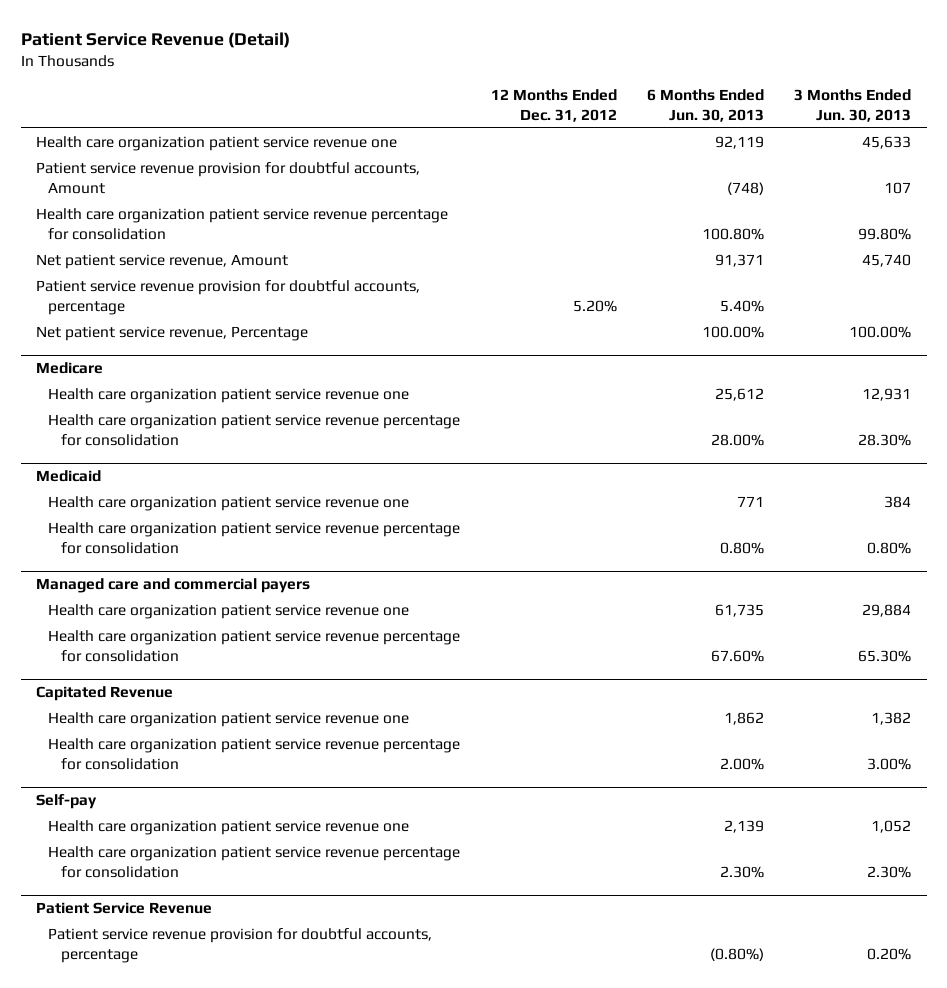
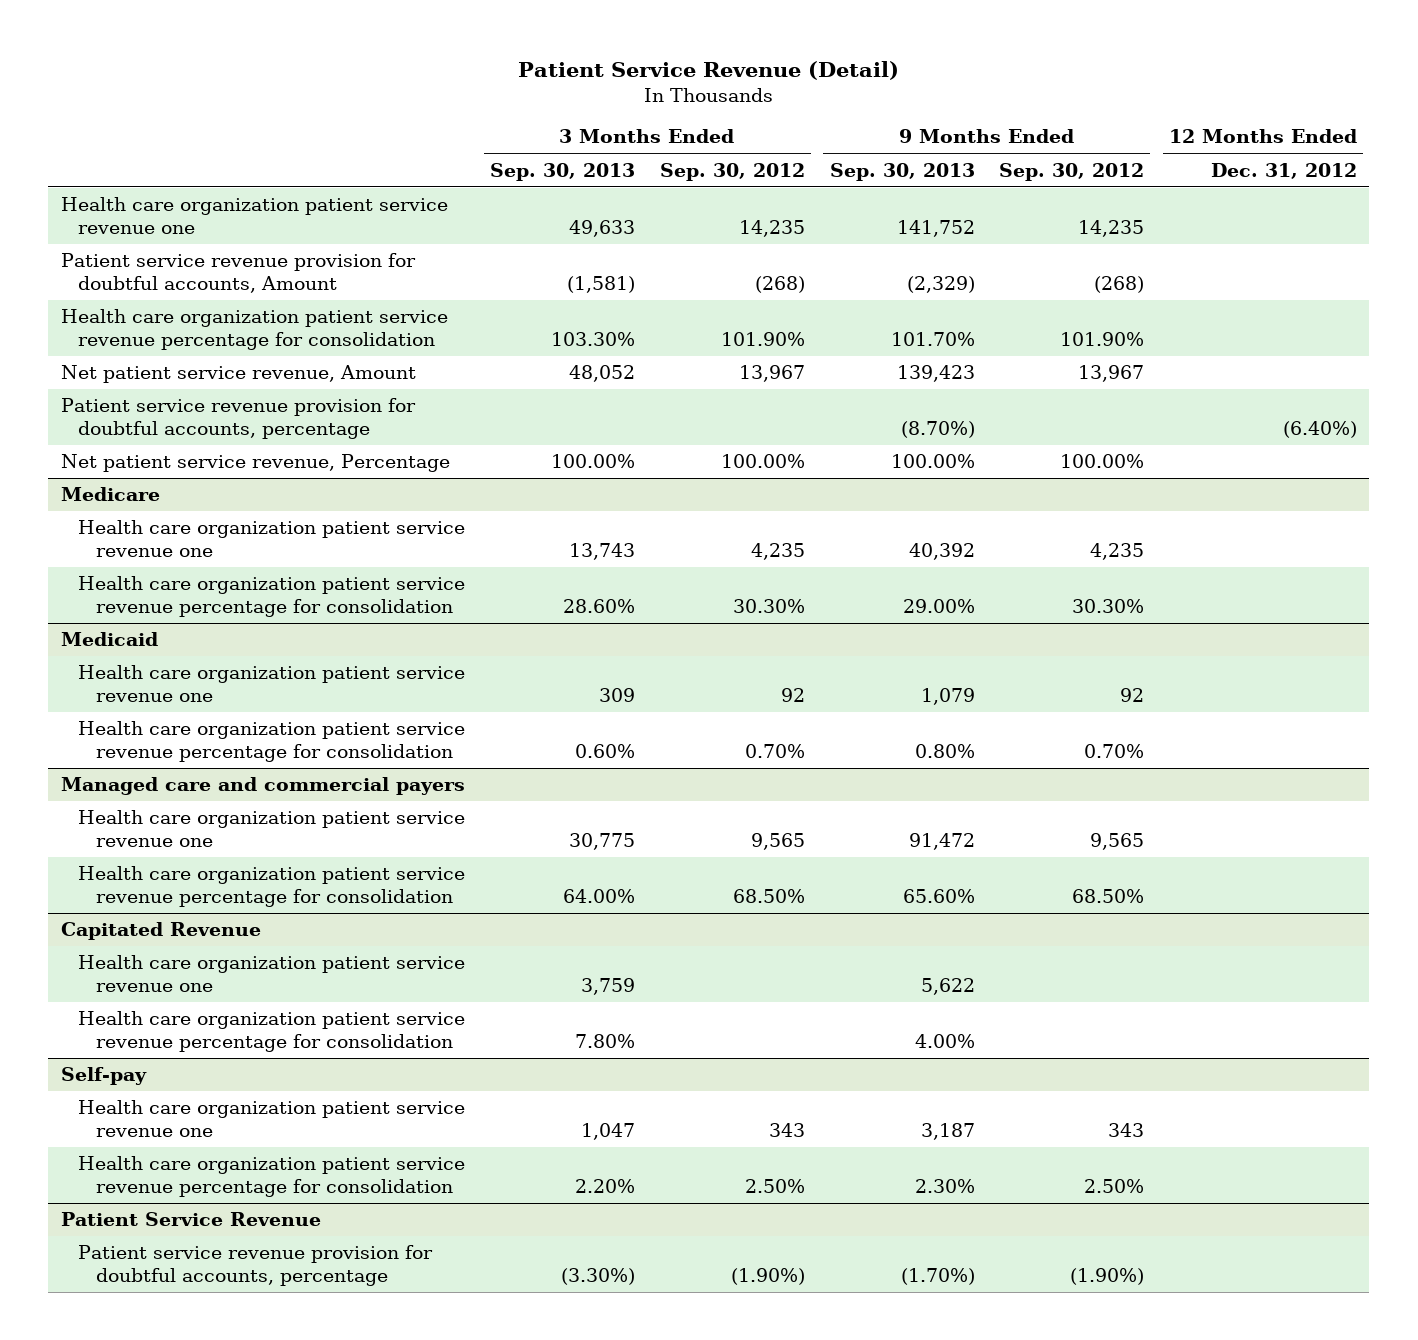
- | 12 Months Ended Dec. 31, 2012 | 6 Months Ended Jun. 30, 2013 | 3 Months Ended Jun. 30, 2013
+ | 3 Months Ended Sep. 30, 2013 | 3 Months Ended Sep. 30, 2012 | 9 Months Ended Sep. 30, 2013 | 9 Months Ended Sep. 30, 2012 | 12 Months Ended Dec. 31, 2012
- Patient service revenue provision for doubtful accounts, percentage | 5.20% | 5.40% |
+ Patient service revenue provision for doubtful accounts, percentage | | | (8.70%) | | (6.40%)

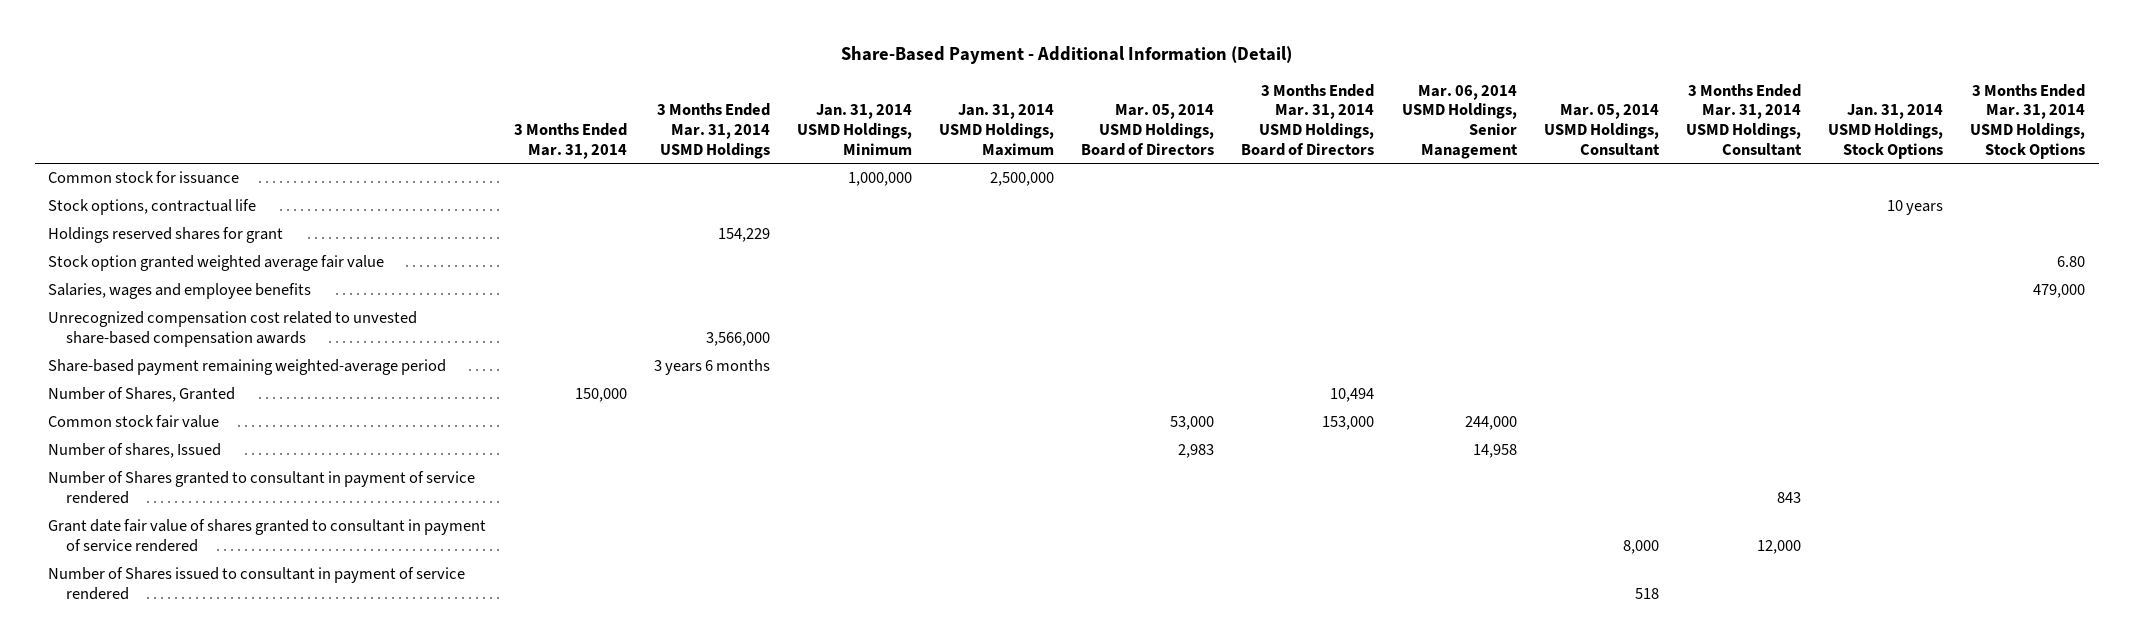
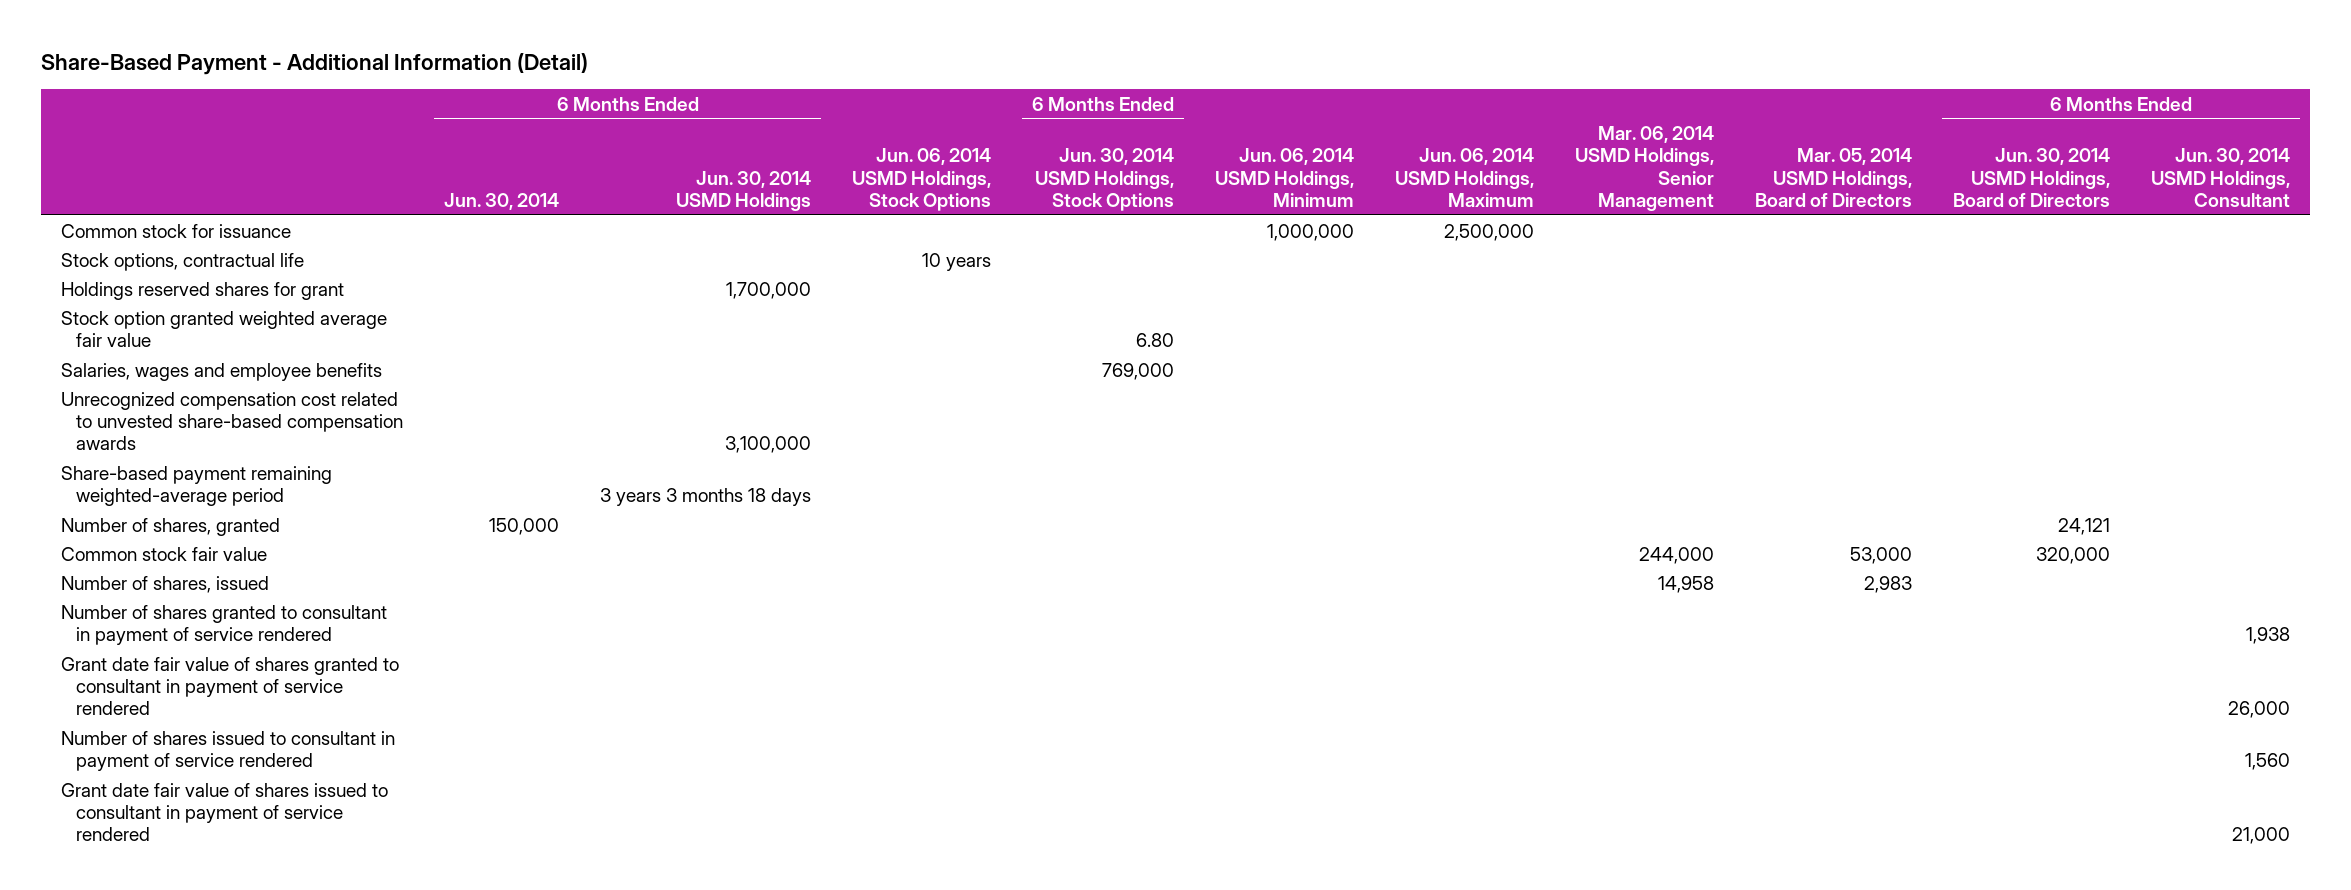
- | 3 Months Ended Mar. 31, 2014 | 3 Months Ended Mar. 31, 2014 USMD Holdings | Jan. 31, 2014 USMD Holdings, Minimum | Jan. 31, 2014 USMD Holdings, Maximum | Mar. 05, 2014 USMD Holdings, Board of Directors | 3 Months Ended Mar. 31, 2014 USMD Holdings, Board of Directors | Mar. 06, 2014 USMD Holdings, Senior Management | Mar. 05, 2014 USMD Holdings, Consultant | 3 Months Ended Mar. 31, 2014 USMD Holdings, Consultant | Jan. 31, 2014 USMD Holdings, Stock Options | 3 Months Ended Mar. 31, 2014 USMD Holdings, Stock Options
+ | 6 Months Ended Jun. 30, 2014 | 6 Months Ended Jun. 30, 2014 USMD Holdings | Jun. 06, 2014 USMD Holdings, Stock Options | 6 Months Ended Jun. 30, 2014 USMD Holdings, Stock Options | Jun. 06, 2014 USMD Holdings, Minimum | Jun. 06, 2014 USMD Holdings, Maximum | Mar. 06, 2014 USMD Holdings, Senior Management | Mar. 05, 2014 USMD Holdings, Board of Directors | 6 Months Ended Jun. 30, 2014 USMD Holdings, Board of Directors | 6 Months Ended Jun. 30, 2014 USMD Holdings, Consultant
- Number of Shares, Granted | 150,000 | | | | | 10,494 | | | | |
+ Number of shares, granted | 150,000 | | | | | | | | 24,121 |
- Number of shares, Issued | | | | | 2,983 | | 14,958 | | | |
- Number of Shares granted to consultant in payment of service rendered | | | | | | | | | 843 | |
+ Number of shares, issued | | | | | | | 14,958 | 2,983 | |
+ Number of shares granted to consultant in payment of service rendered | | | | | | | | | | 1,938
- Number of Shares issued to consultant in payment of service rendered | | | | | | | | 518 | | |
+ Number of shares issued to consultant in payment of service rendered | | | | | | | | | | 1,560
+ Grant date fair value of shares issued to consultant in payment of service rendered | | | | | | | | | | 21,000

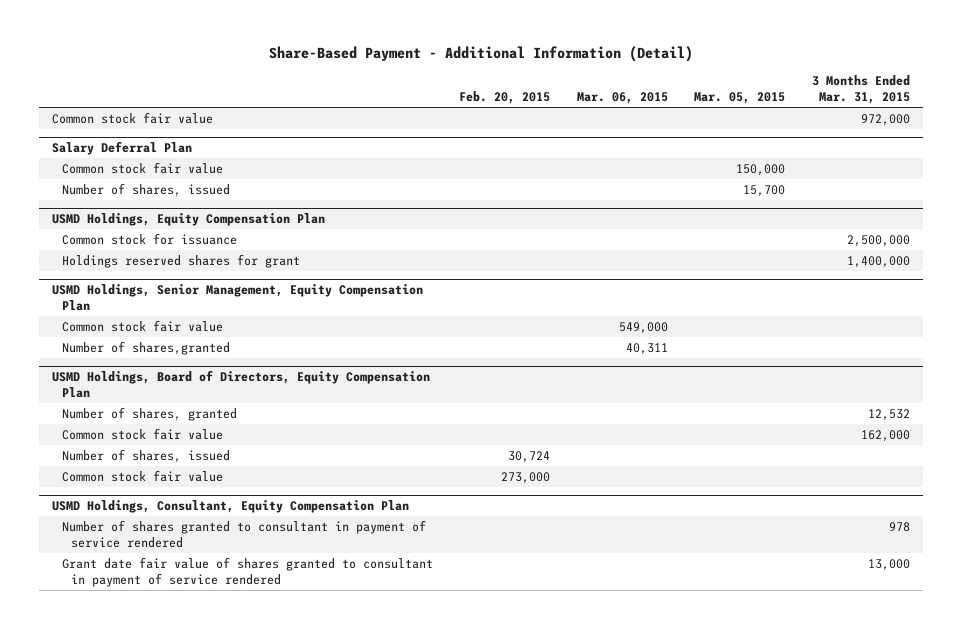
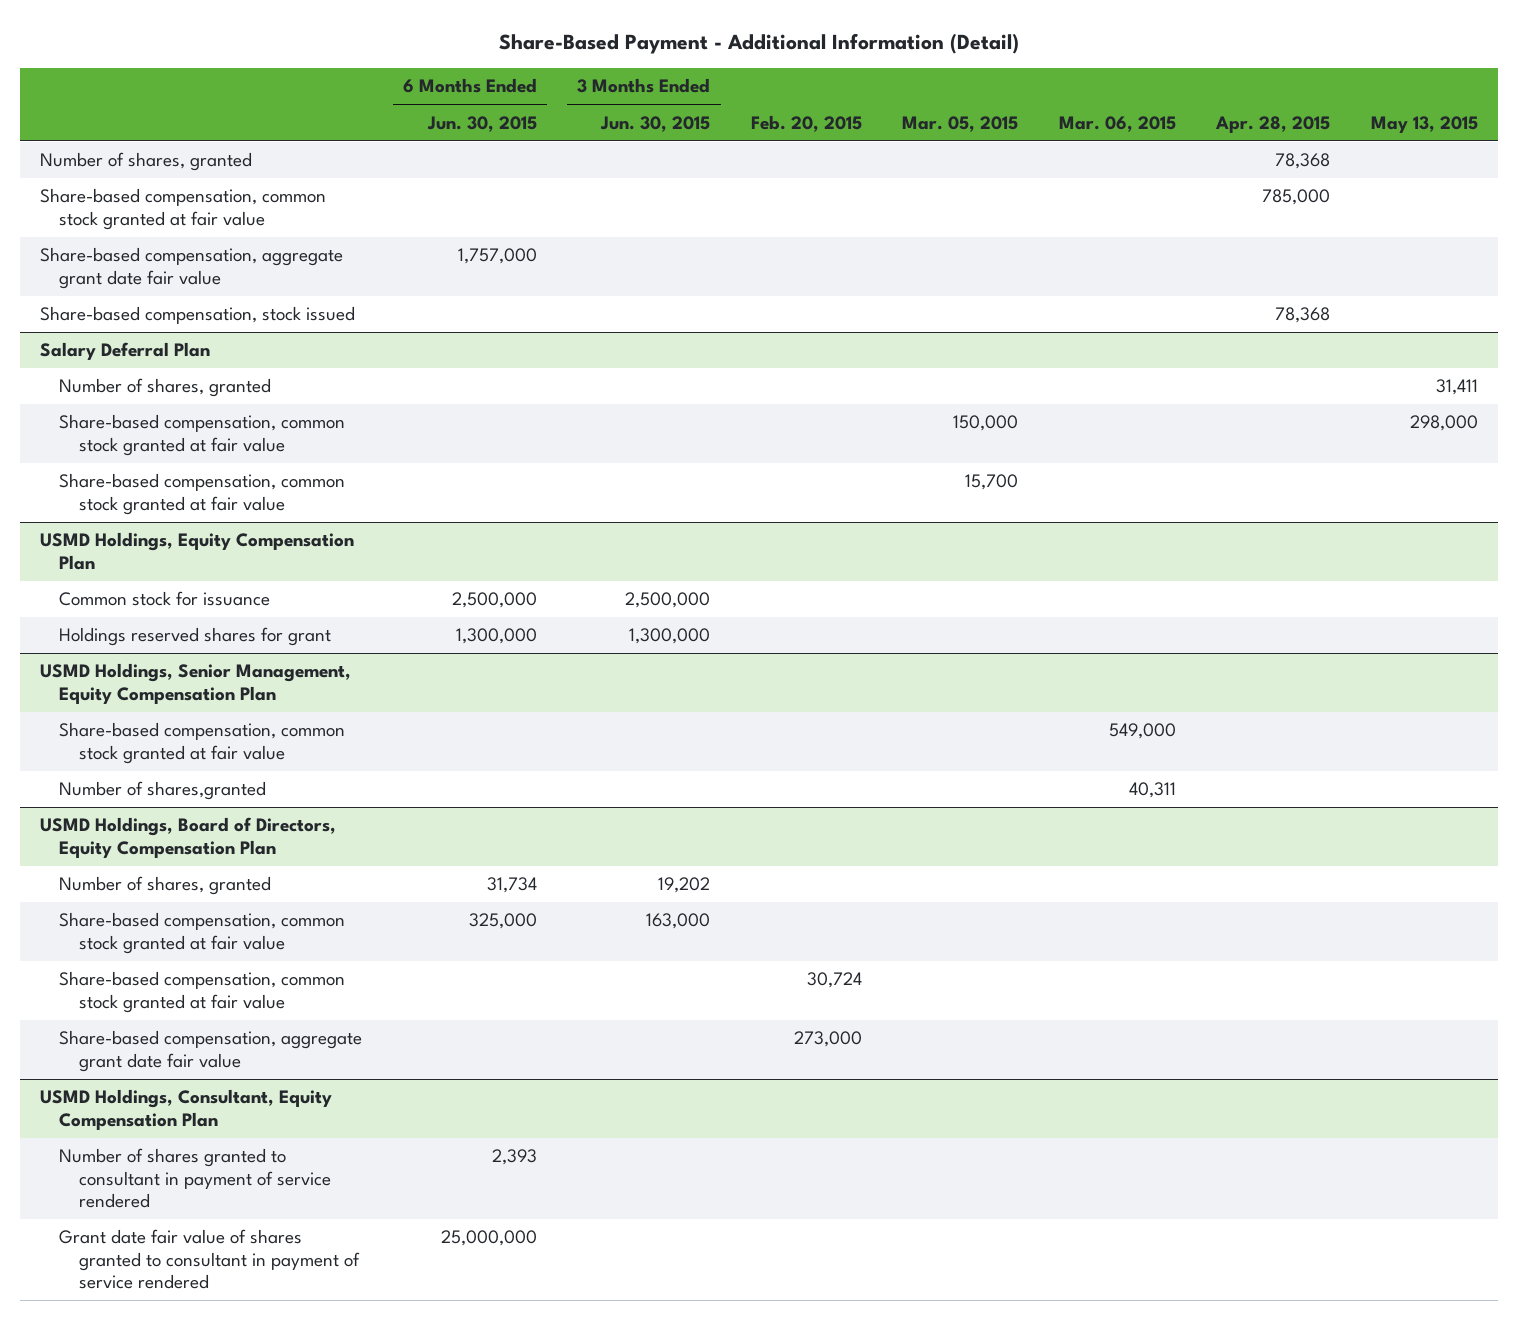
- | Feb. 20, 2015 | Mar. 06, 2015 | Mar. 05, 2015 | 3 Months Ended Mar. 31, 2015
+ | 6 Months Ended Jun. 30, 2015 | 3 Months Ended Jun. 30, 2015 | Feb. 20, 2015 | Mar. 05, 2015 | Mar. 06, 2015 | Apr. 28, 2015 | May 13, 2015
- Common stock fair value | | | | 972,000
+ Number of shares, granted | | | | | | 78,368 |
+ Share-based compensation, common stock granted at fair value | | | | | | 785,000 |
+ Share-based compensation, aggregate grant date fair value | 1,757,000 | | | | | |
+ Share-based compensation, stock issued | | | | | | 78,368 |
@ Salary Deferral Plan
- Common stock fair value | | | 150,000 |
- Number of shares, issued | | | 15,700 |
+ Number of shares, granted | | | | | | | 31,411
+ Share-based compensation, common stock granted at fair value | | | | 150,000 | | | 298,000
+ Share-based compensation, common stock granted at fair value | | | | 15,700 | | |
@ USMD Holdings, Senior Management, Equity Compensation Plan
- Common stock fair value | | 549,000 | |
+ Share-based compensation, common stock granted at fair value | | | | | 549,000 | |
@ USMD Holdings, Board of Directors, Equity Compensation Plan
- Common stock fair value | | | | 162,000
- Number of shares, issued | 30,724 | | |
- Common stock fair value | 273,000 | | |
+ Share-based compensation, common stock granted at fair value | 325,000 | 163,000 | | | | |
+ Share-based compensation, common stock granted at fair value | | | 30,724 | | | |
+ Share-based compensation, aggregate grant date fair value | | | 273,000 | | | |

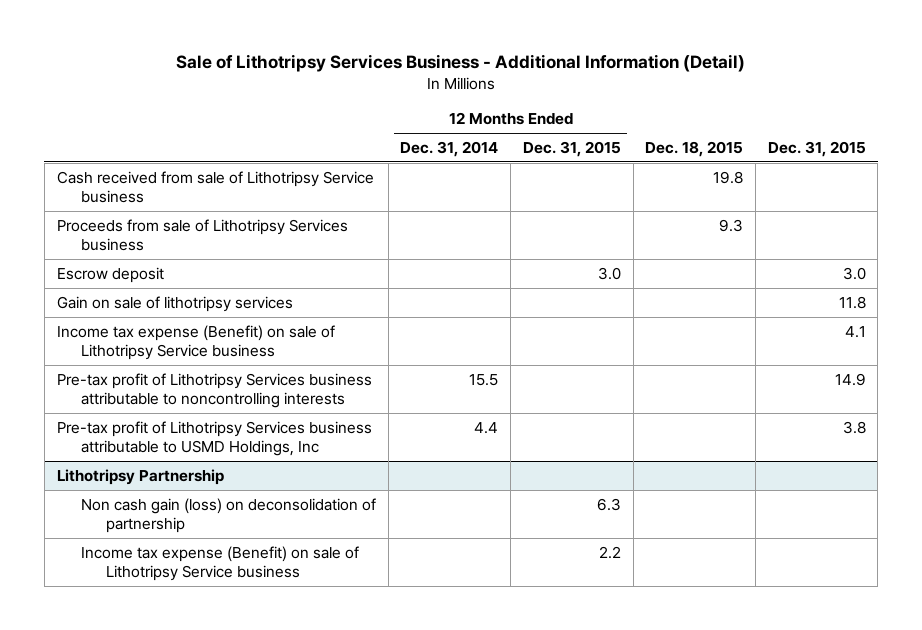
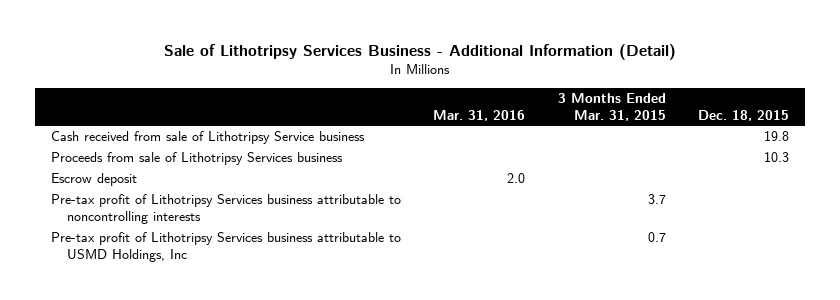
- | 12 Months Ended Dec. 31, 2014 | 12 Months Ended Dec. 31, 2015 | Dec. 18, 2015 | Dec. 31, 2015
+ | Mar. 31, 2016 | 3 Months Ended Mar. 31, 2015 | Dec. 18, 2015
- Proceeds from sale of Lithotripsy Services business | | | 9.3 |
+ Proceeds from sale of Lithotripsy Services business | | | 10.3
- Gain on sale of lithotripsy services | | | | 11.8
- Income tax expense (Benefit) on sale of Lithotripsy Service business | | | | 4.1
- Lithotripsy Partnership
- Non cash gain (loss) on deconsolidation of partnership | | 6.3 | |
- Income tax expense (Benefit) on sale of Lithotripsy Service business | | 2.2 | |

